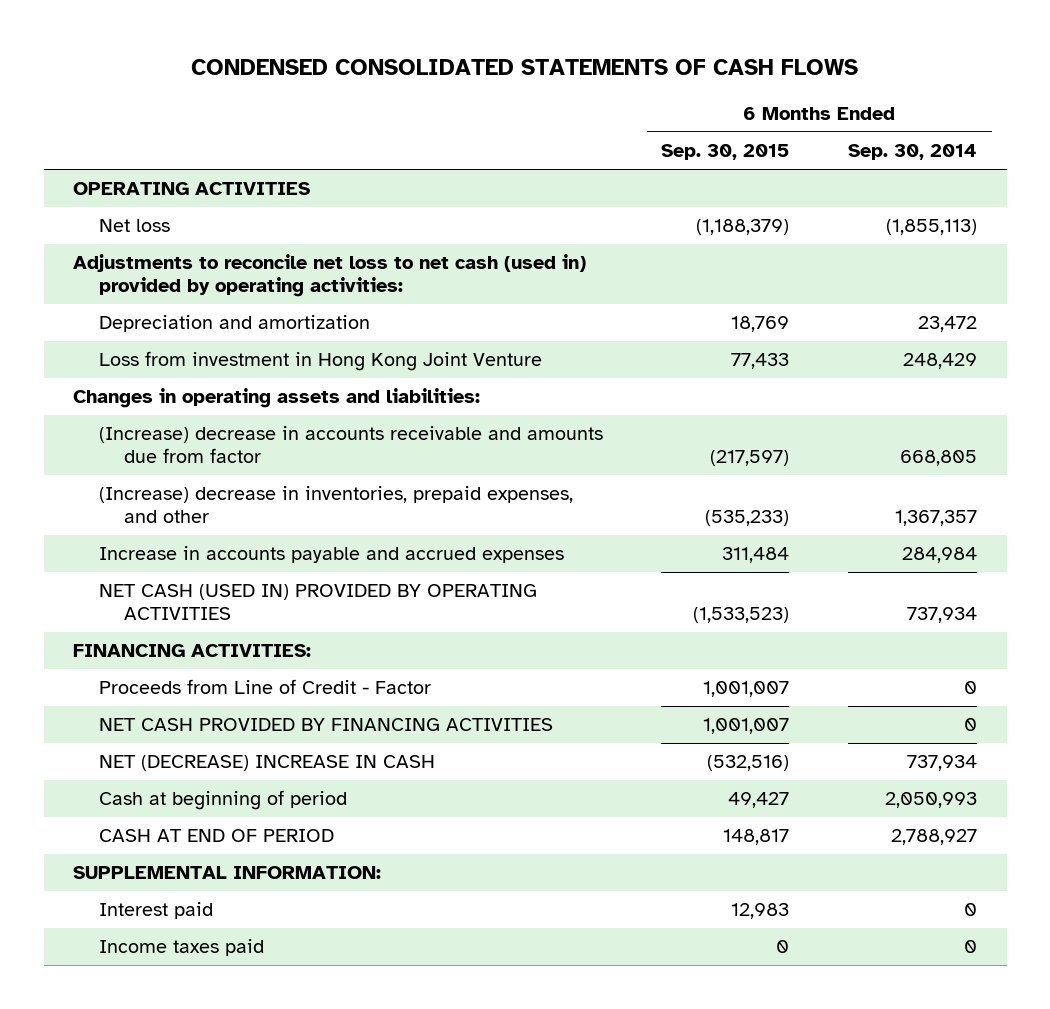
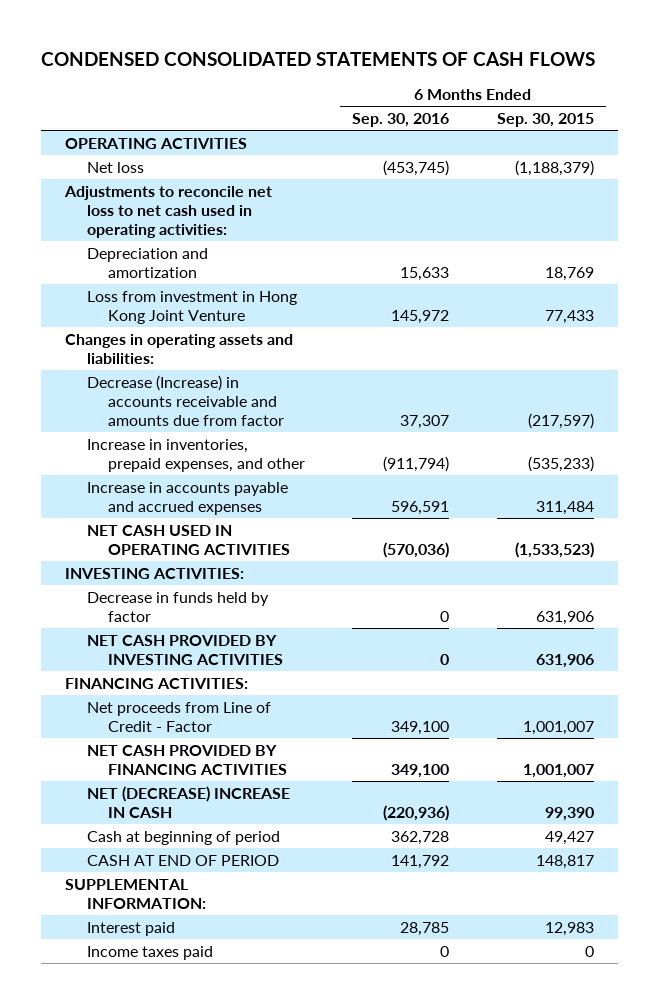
- | 6 Months Ended Sep. 30, 2015 | 6 Months Ended Sep. 30, 2014
+ | 6 Months Ended Sep. 30, 2016 | 6 Months Ended Sep. 30, 2015
- Adjustments to reconcile net loss to net cash (used in) provided by operating activities:
+ Adjustments to reconcile net loss to net cash used in operating activities:
- (Increase) decrease in accounts receivable and amounts due from factor | (217,597) | 668,805
- (Increase) decrease in inventories, prepaid expenses, and other | (535,233) | 1,367,357
+ Decrease (Increase) in accounts receivable and amounts due from factor | 37,307 | (217,597)
+ Increase in inventories, prepaid expenses, and other | (911,794) | (535,233)
- NET CASH (USED IN) PROVIDED BY OPERATING ACTIVITIES | (1,533,523) | 737,934
+ NET CASH USED IN OPERATING ACTIVITIES | (570,036) | (1,533,523)
+ INVESTING ACTIVITIES:
+ Decrease in funds held by factor | 0 | 631,906
+ NET CASH PROVIDED BY INVESTING ACTIVITIES | 0 | 631,906
- Proceeds from Line of Credit - Factor | 1,001,007 | 0
+ Net proceeds from Line of Credit - Factor | 349,100 | 1,001,007
- NET (DECREASE) INCREASE IN CASH | (532,516) | 737,934
+ NET (DECREASE) INCREASE IN CASH | (220,936) | 99,390

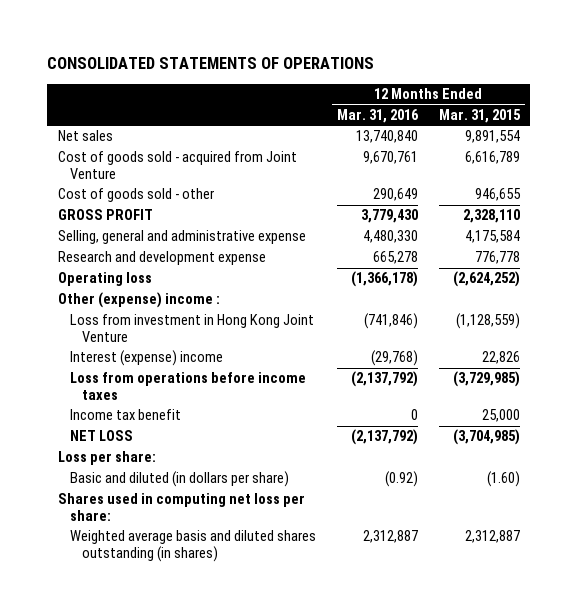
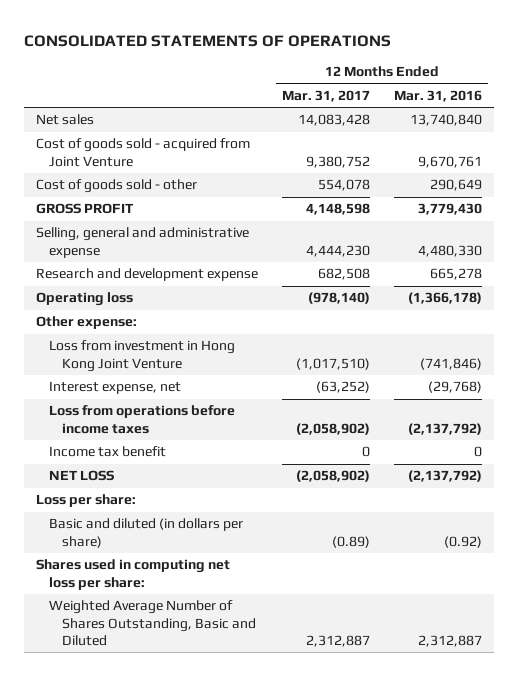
- | 12 Months Ended Mar. 31, 2016 | 12 Months Ended Mar. 31, 2015
+ | 12 Months Ended Mar. 31, 2017 | 12 Months Ended Mar. 31, 2016
- Other (expense) income :
+ Other expense:
- Interest (expense) income | (29,768) | 22,826
+ Interest expense, net | (63,252) | (29,768)
- Weighted average basis and diluted shares outstanding (in shares) | 2,312,887 | 2,312,887
+ Weighted Average Number of Shares Outstanding, Basic and Diluted | 2,312,887 | 2,312,887

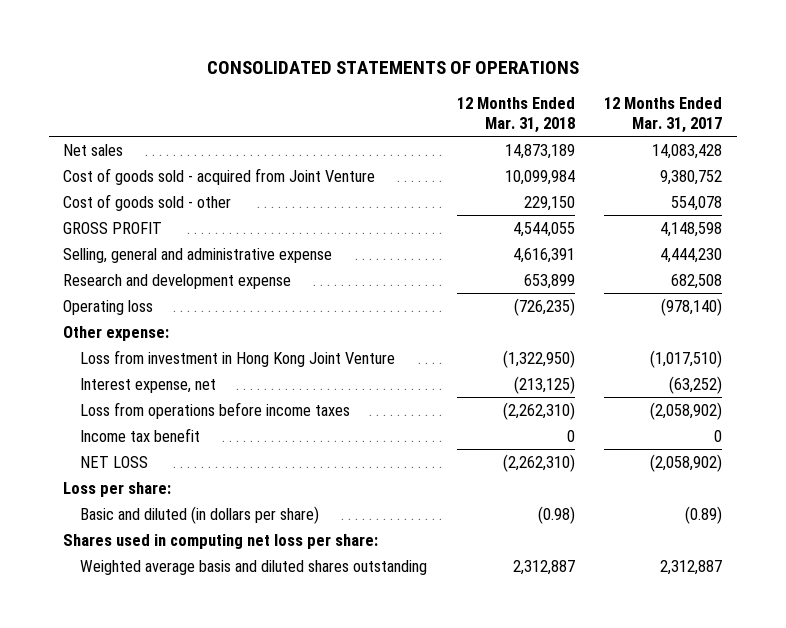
- | 12 Months Ended Mar. 31, 2017 | 12 Months Ended Mar. 31, 2016
+ | 12 Months Ended Mar. 31, 2018 | 12 Months Ended Mar. 31, 2017
- Weighted Average Number of Shares Outstanding, Basic and Diluted | 2,312,887 | 2,312,887
+ Weighted average basis and diluted shares outstanding | 2,312,887 | 2,312,887

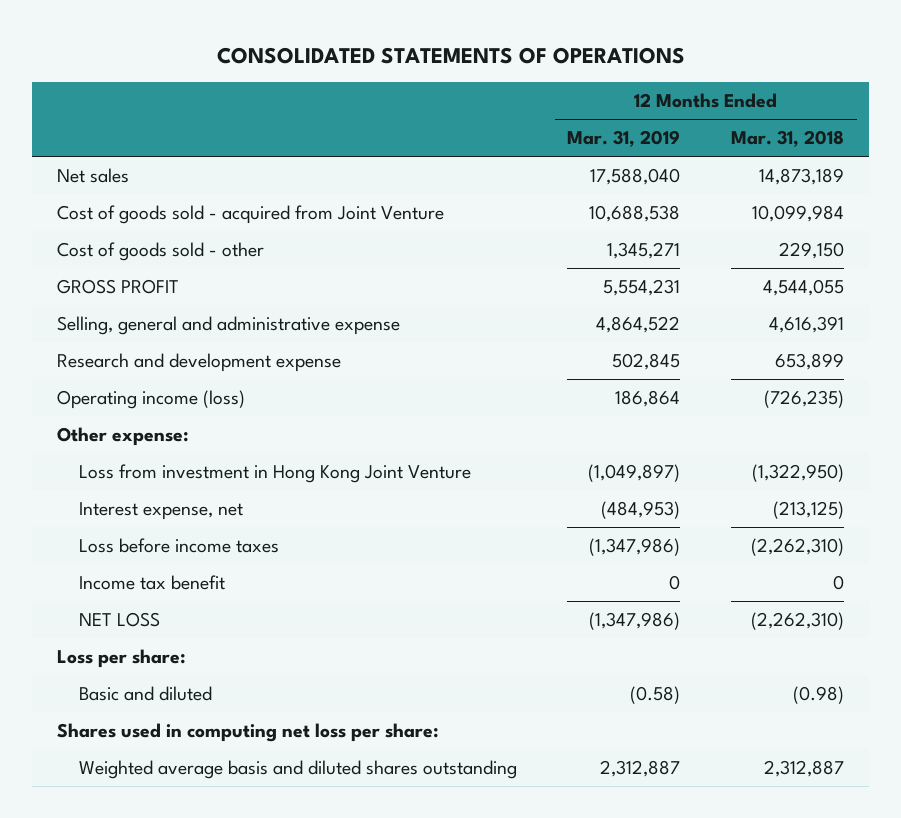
- | 12 Months Ended Mar. 31, 2018 | 12 Months Ended Mar. 31, 2017
+ | 12 Months Ended Mar. 31, 2019 | 12 Months Ended Mar. 31, 2018
- Operating loss | (726,235) | (978,140)
+ Operating income (loss) | 186,864 | (726,235)
- Loss from operations before income taxes | (2,262,310) | (2,058,902)
+ Loss before income taxes | (1,347,986) | (2,262,310)
- Basic and diluted (in dollars per share) | (0.98) | (0.89)
+ Basic and diluted | (0.58) | (0.98)

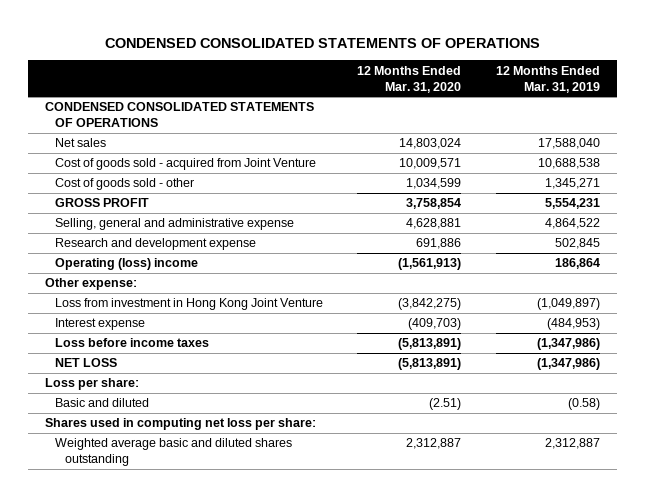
- CONSOLIDATED STATEMENTS OF OPERATIONS
+ CONDENSED CONSOLIDATED STATEMENTS OF OPERATIONS
- | 12 Months Ended Mar. 31, 2019 | 12 Months Ended Mar. 31, 2018
+ | 12 Months Ended Mar. 31, 2020 | 12 Months Ended Mar. 31, 2019
+ CONDENSED CONSOLIDATED STATEMENTS OF OPERATIONS
- Operating income (loss) | 186,864 | (726,235)
+ Operating (loss) income | (1,561,913) | 186,864
- Interest expense, net | (484,953) | (213,125)
+ Interest expense | (409,703) | (484,953)
- Income tax benefit | 0 | 0
- Weighted average basis and diluted shares outstanding | 2,312,887 | 2,312,887
+ Weighted average basic and diluted shares outstanding | 2,312,887 | 2,312,887

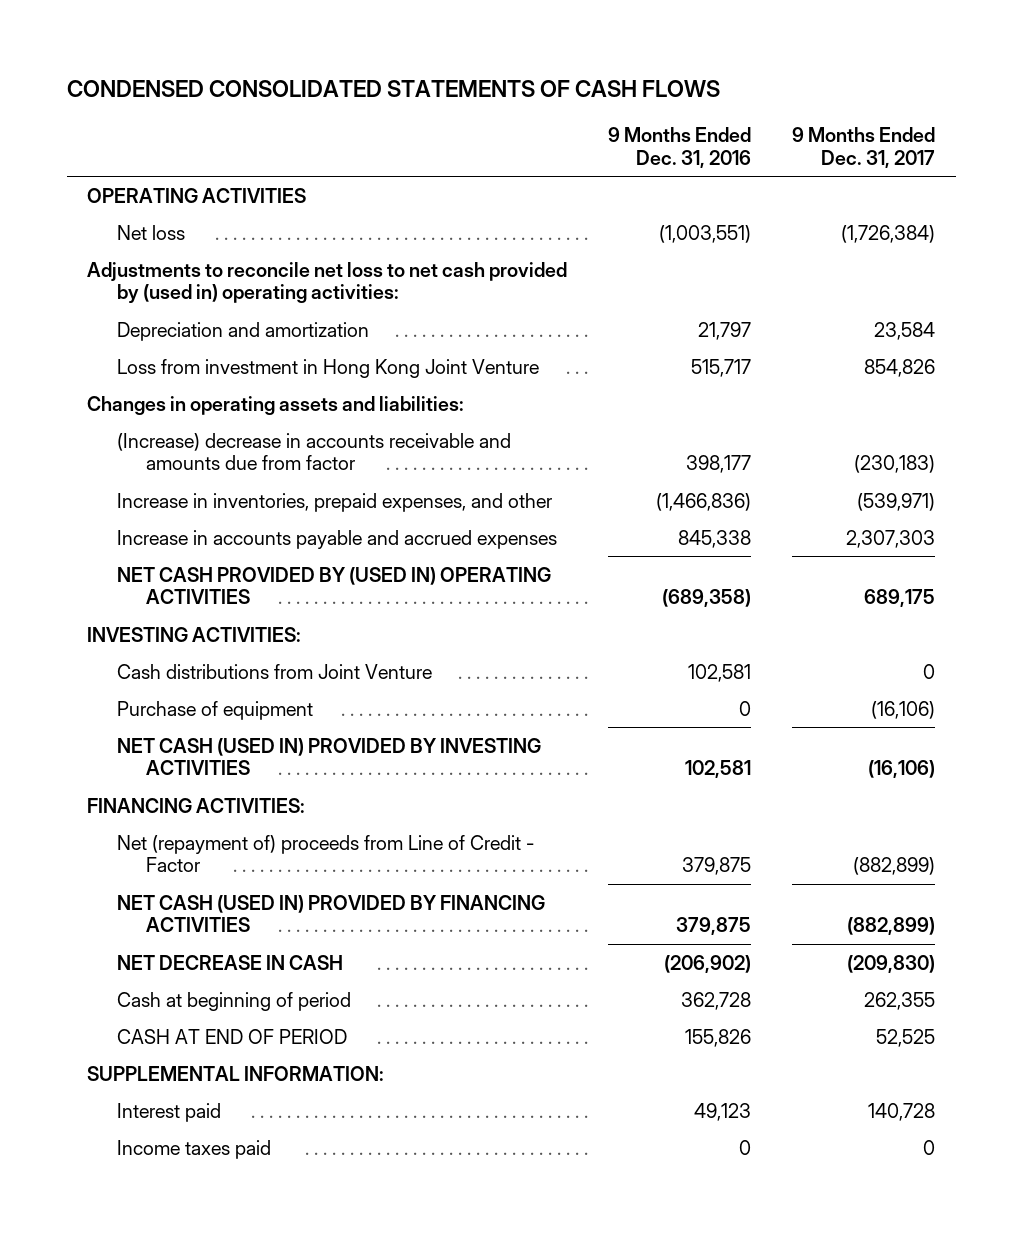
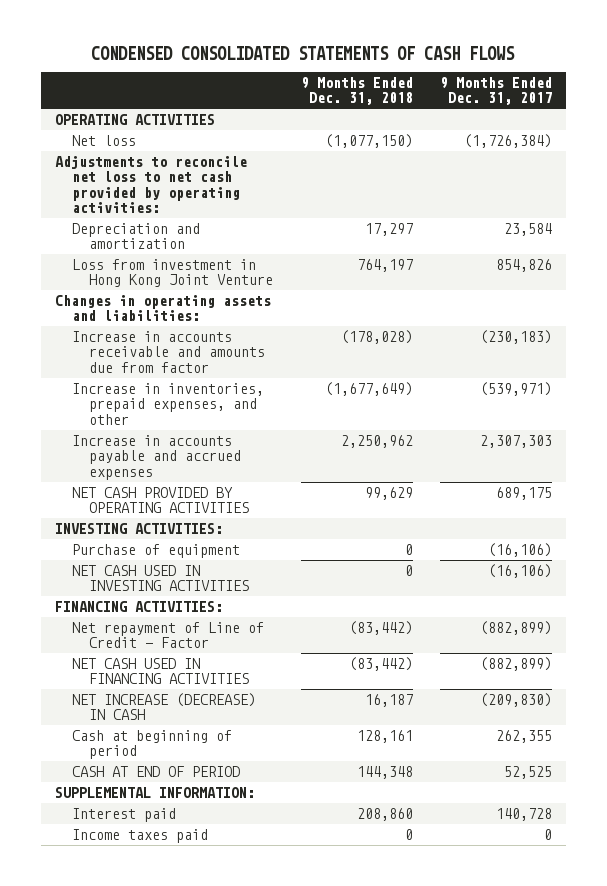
- | 9 Months Ended Dec. 31, 2016 | 9 Months Ended Dec. 31, 2017
+ | 9 Months Ended Dec. 31, 2018 | 9 Months Ended Dec. 31, 2017
- Adjustments to reconcile net loss to net cash provided by (used in) operating activities:
+ Adjustments to reconcile net loss to net cash provided by operating activities:
- (Increase) decrease in accounts receivable and amounts due from factor | 398,177 | (230,183)
+ Increase in accounts receivable and amounts due from factor | (178,028) | (230,183)
- NET CASH PROVIDED BY (USED IN) OPERATING ACTIVITIES | (689,358) | 689,175
+ NET CASH PROVIDED BY OPERATING ACTIVITIES | 99,629 | 689,175
- Cash distributions from Joint Venture | 102,581 | 0
- NET CASH (USED IN) PROVIDED BY INVESTING ACTIVITIES | 102,581 | (16,106)
+ NET CASH USED IN INVESTING ACTIVITIES | 0 | (16,106)
- Net (repayment of) proceeds from Line of Credit - Factor | 379,875 | (882,899)
- NET CASH (USED IN) PROVIDED BY FINANCING ACTIVITIES | 379,875 | (882,899)
- NET DECREASE IN CASH | (206,902) | (209,830)
+ Net repayment of Line of Credit - Factor | (83,442) | (882,899)
+ NET CASH USED IN FINANCING ACTIVITIES | (83,442) | (882,899)
+ NET INCREASE (DECREASE) IN CASH | 16,187 | (209,830)

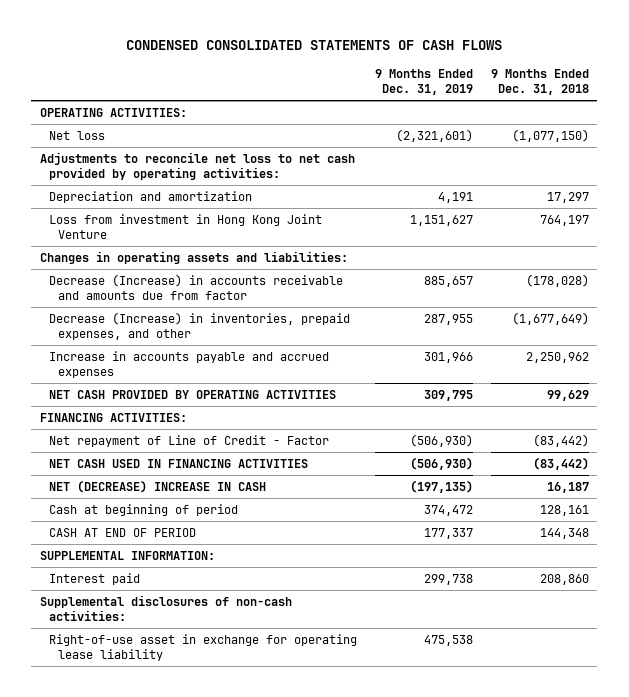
- | 9 Months Ended Dec. 31, 2018 | 9 Months Ended Dec. 31, 2017
+ | 9 Months Ended Dec. 31, 2019 | 9 Months Ended Dec. 31, 2018
- OPERATING ACTIVITIES
+ OPERATING ACTIVITIES:
- Increase in accounts receivable and amounts due from factor | (178,028) | (230,183)
- Increase in inventories, prepaid expenses, and other | (1,677,649) | (539,971)
+ Decrease (Increase) in accounts receivable and amounts due from factor | 885,657 | (178,028)
+ Decrease (Increase) in inventories, prepaid expenses, and other | 287,955 | (1,677,649)
- INVESTING ACTIVITIES:
- Purchase of equipment | 0 | (16,106)
- NET CASH USED IN INVESTING ACTIVITIES | 0 | (16,106)
- NET INCREASE (DECREASE) IN CASH | 16,187 | (209,830)
+ NET (DECREASE) INCREASE IN CASH | (197,135) | 16,187
- Income taxes paid | 0 | 0
+ Supplemental disclosures of non-cash activities:
+ Right-of-use asset in exchange for operating lease liability | 475,538 |

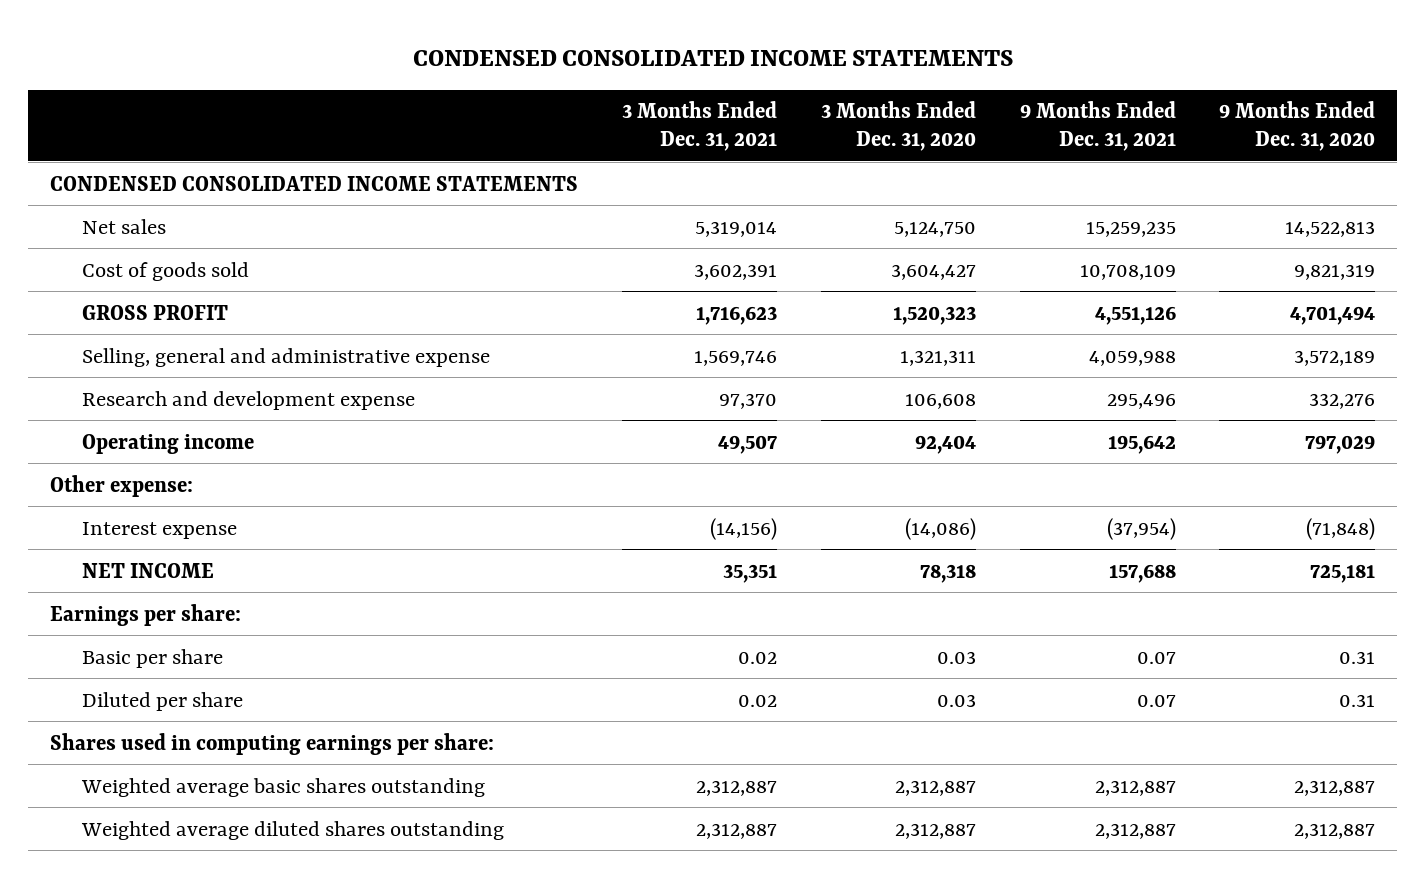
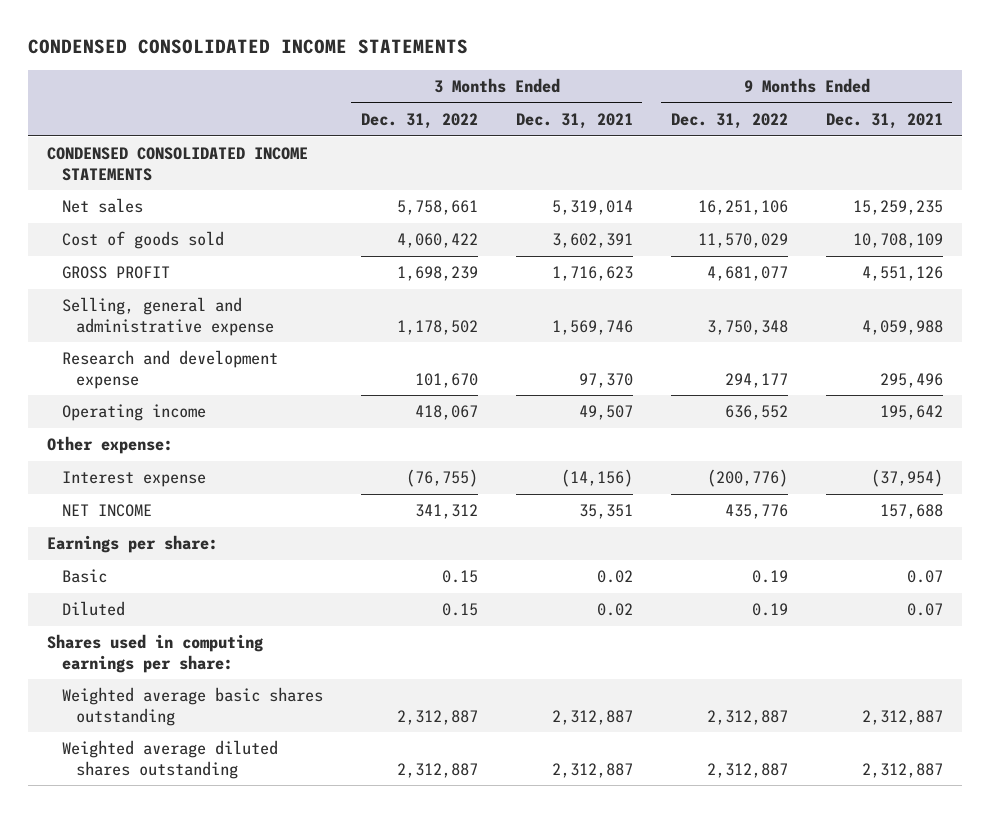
- | 3 Months Ended Dec. 31, 2021 | 3 Months Ended Dec. 31, 2020 | 9 Months Ended Dec. 31, 2021 | 9 Months Ended Dec. 31, 2020
+ | 3 Months Ended Dec. 31, 2022 | 3 Months Ended Dec. 31, 2021 | 9 Months Ended Dec. 31, 2022 | 9 Months Ended Dec. 31, 2021
- Basic per share | 0.02 | 0.03 | 0.07 | 0.31
- Diluted per share | 0.02 | 0.03 | 0.07 | 0.31
+ Basic | 0.15 | 0.02 | 0.19 | 0.07
+ Diluted | 0.15 | 0.02 | 0.19 | 0.07

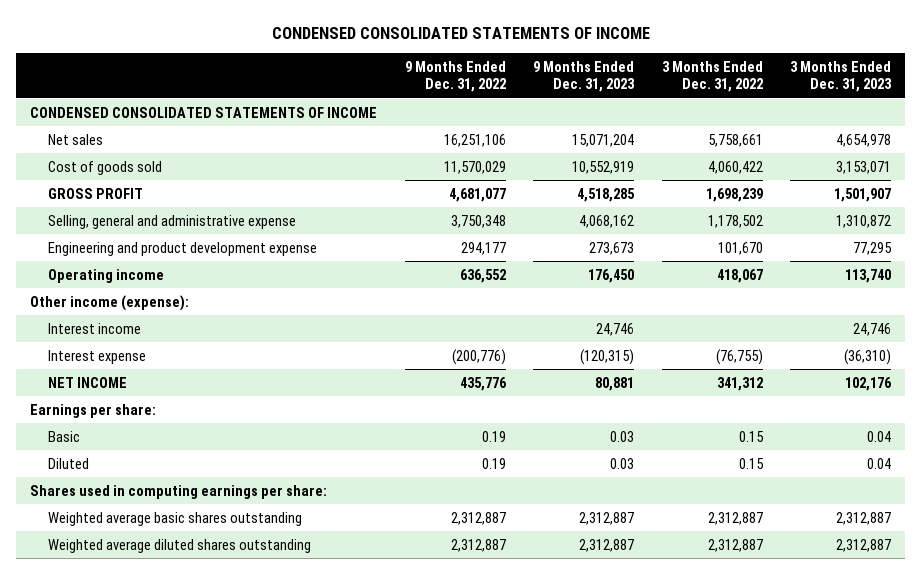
- CONDENSED CONSOLIDATED INCOME STATEMENTS
+ CONDENSED CONSOLIDATED STATEMENTS OF INCOME
- | 3 Months Ended Dec. 31, 2022 | 3 Months Ended Dec. 31, 2021 | 9 Months Ended Dec. 31, 2022 | 9 Months Ended Dec. 31, 2021
+ | 9 Months Ended Dec. 31, 2022 | 9 Months Ended Dec. 31, 2023 | 3 Months Ended Dec. 31, 2022 | 3 Months Ended Dec. 31, 2023
- CONDENSED CONSOLIDATED INCOME STATEMENTS
+ CONDENSED CONSOLIDATED STATEMENTS OF INCOME
- Research and development expense | 101,670 | 97,370 | 294,177 | 295,496
+ Engineering and product development expense | 294,177 | 273,673 | 101,670 | 77,295
- Other expense:
+ Other income (expense):
+ Interest income | | 24,746 | | 24,746

